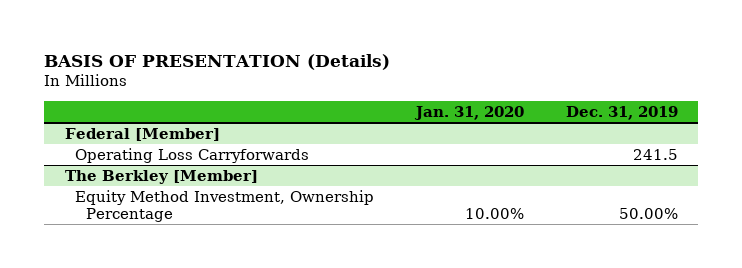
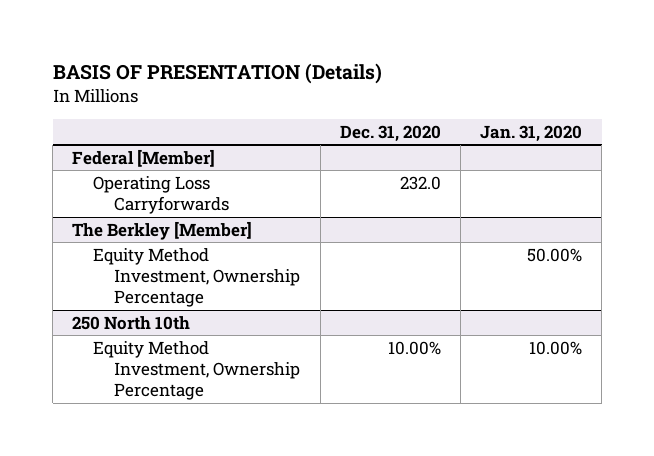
- | Jan. 31, 2020 | Dec. 31, 2019
+ | Dec. 31, 2020 | Jan. 31, 2020
@ The Berkley [Member]
- Equity Method Investment, Ownership Percentage | 10.00% | 50.00%
+ Equity Method Investment, Ownership Percentage | | 50.00%
+ 250 North 10th
+ Equity Method Investment, Ownership Percentage | 10.00% | 10.00%

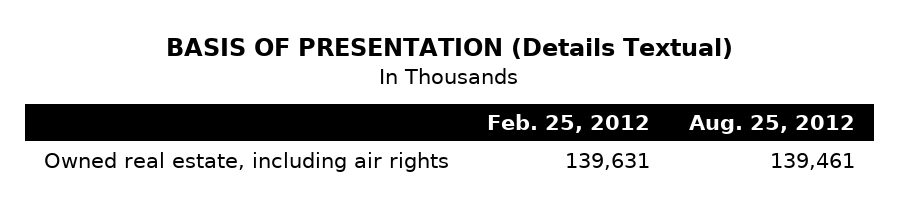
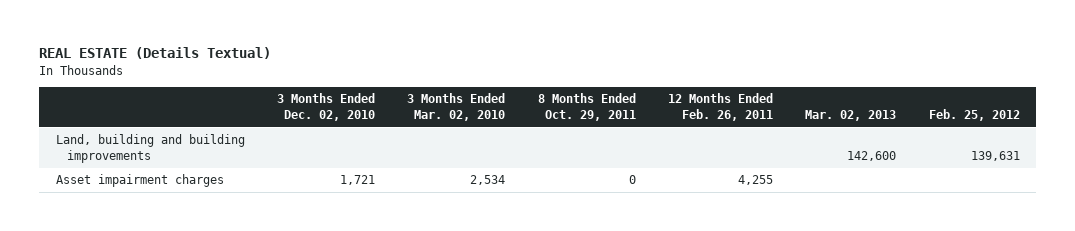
- BASIS OF PRESENTATION (Details Textual)
+ REAL ESTATE (Details Textual)
- | Feb. 25, 2012 | Aug. 25, 2012
+ | 3 Months Ended Dec. 02, 2010 | 3 Months Ended Mar. 02, 2010 | 8 Months Ended Oct. 29, 2011 | 12 Months Ended Feb. 26, 2011 | Mar. 02, 2013 | Feb. 25, 2012
- Owned real estate, including air rights | 139,631 | 139,461
+ Land, building and building improvements | | | | | 142,600 | 139,631
+ Asset impairment charges | 1,721 | 2,534 | 0 | 4,255 | |

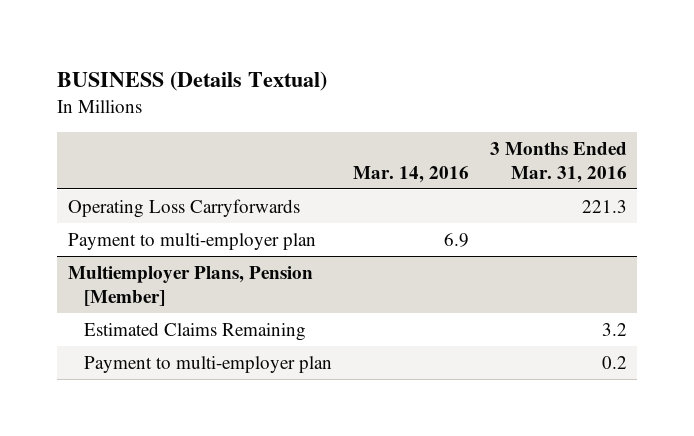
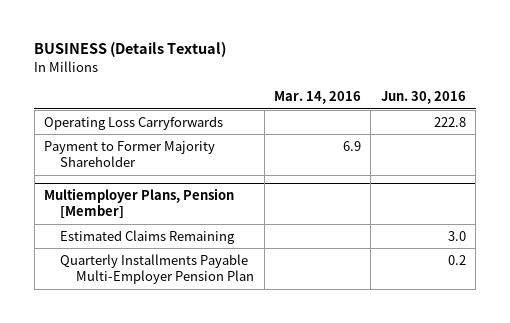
- | Mar. 14, 2016 | 3 Months Ended Mar. 31, 2016
+ | Mar. 14, 2016 | Jun. 30, 2016
- Payment to multi-employer plan | 6.9 |
+ Payment to Former Majority Shareholder | 6.9 |
@ Multiemployer Plans, Pension [Member]
- Payment to multi-employer plan | | 0.2
+ Quarterly Installments Payable Multi-Employer Pension Plan | | 0.2

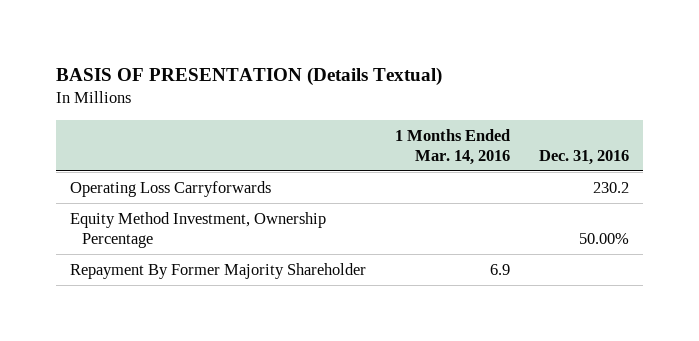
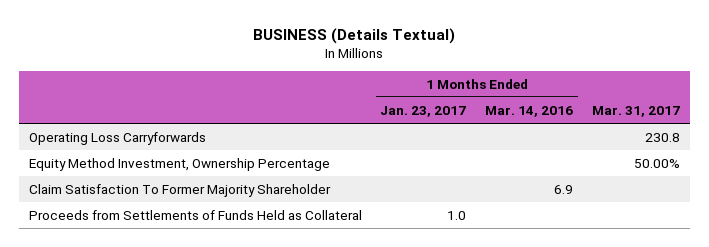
- BASIS OF PRESENTATION (Details Textual)
+ BUSINESS (Details Textual)
- | 1 Months Ended Mar. 14, 2016 | Dec. 31, 2016
+ | 1 Months Ended Jan. 23, 2017 | 1 Months Ended Mar. 14, 2016 | Mar. 31, 2017
- Repayment By Former Majority Shareholder | 6.9 |
+ Claim Satisfaction To Former Majority Shareholder | | 6.9 |
+ Proceeds from Settlements of Funds Held as Collateral | 1.0 | |

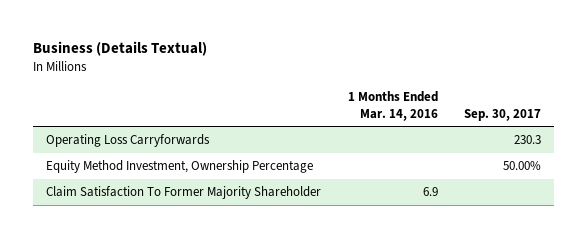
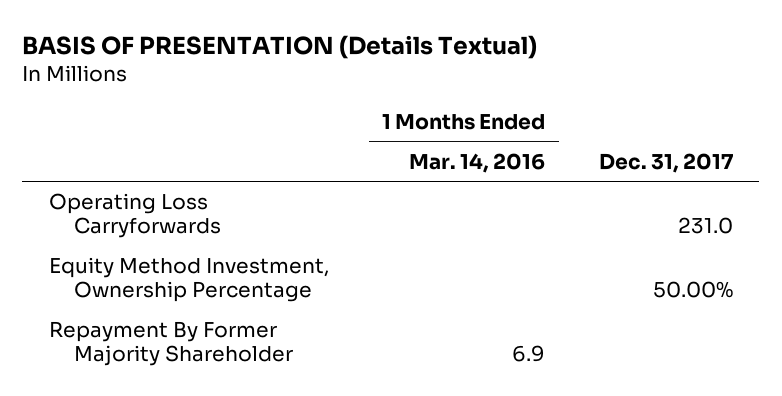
- Business (Details Textual)
+ BASIS OF PRESENTATION (Details Textual)
- | 1 Months Ended Mar. 14, 2016 | Sep. 30, 2017
+ | 1 Months Ended Mar. 14, 2016 | Dec. 31, 2017
- Claim Satisfaction To Former Majority Shareholder | 6.9 |
+ Repayment By Former Majority Shareholder | 6.9 |

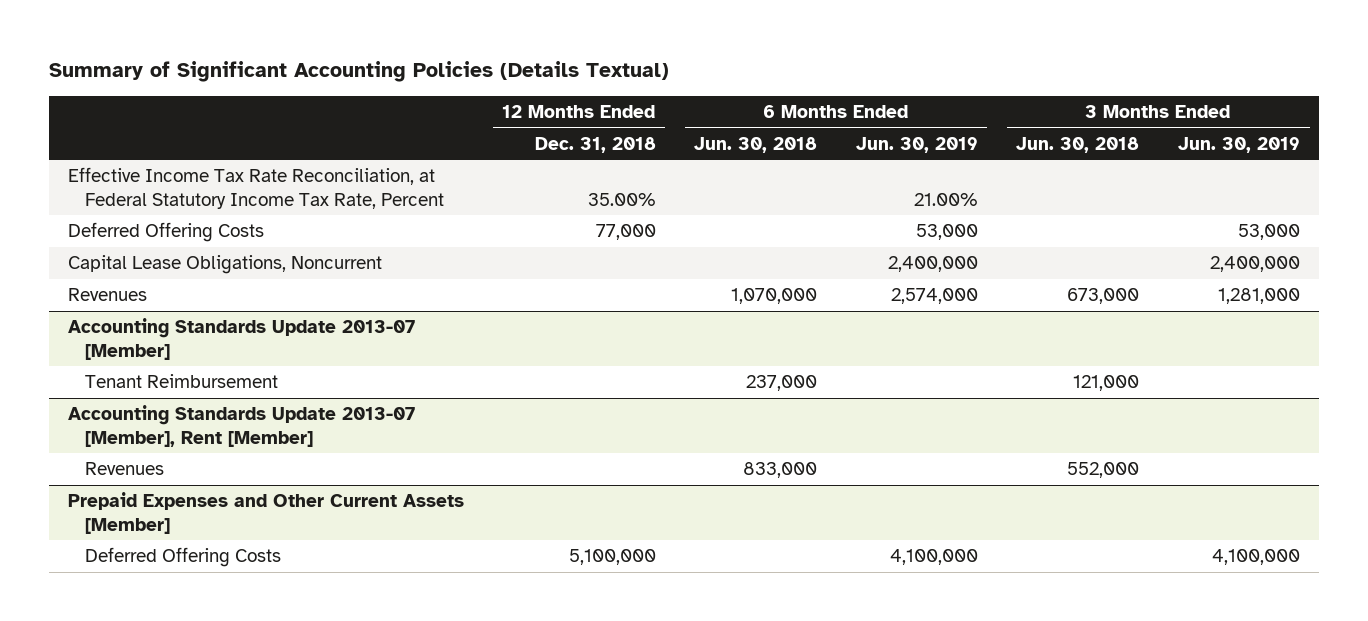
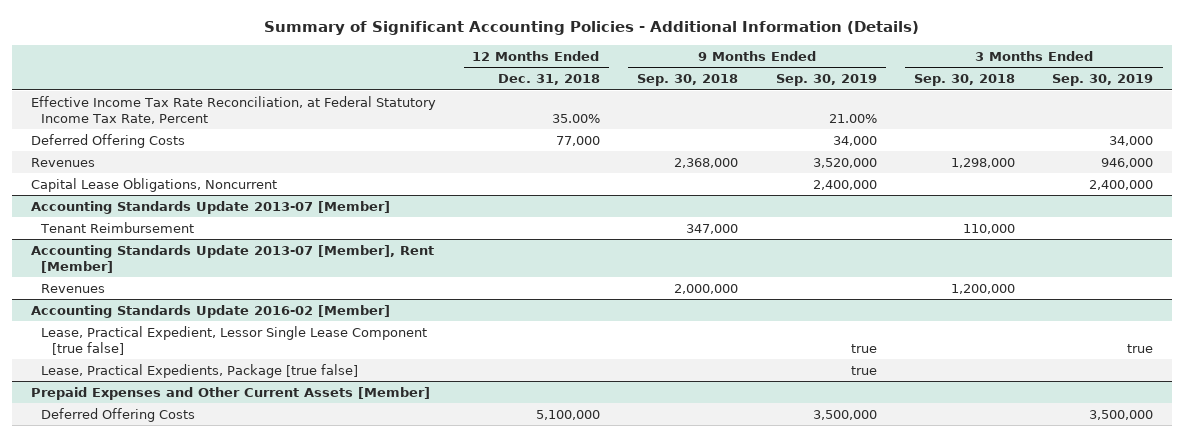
- Summary of Significant Accounting Policies (Details Textual)
+ Summary of Significant Accounting Policies - Additional Information (Details)
- | 12 Months Ended Dec. 31, 2018 | 6 Months Ended Jun. 30, 2018 | 6 Months Ended Jun. 30, 2019 | 3 Months Ended Jun. 30, 2018 | 3 Months Ended Jun. 30, 2019
+ | 12 Months Ended Dec. 31, 2018 | 9 Months Ended Sep. 30, 2018 | 9 Months Ended Sep. 30, 2019 | 3 Months Ended Sep. 30, 2018 | 3 Months Ended Sep. 30, 2019
moved down: Capital Lease Obligations, Noncurrent | | | 2,400,000 | | 2,400,000
+ Accounting Standards Update 2016-02 [Member]
+ Lease, Practical Expedient, Lessor Single Lease Component [true false] | | | true | | true
+ Lease, Practical Expedients, Package [true false] | | | true | |

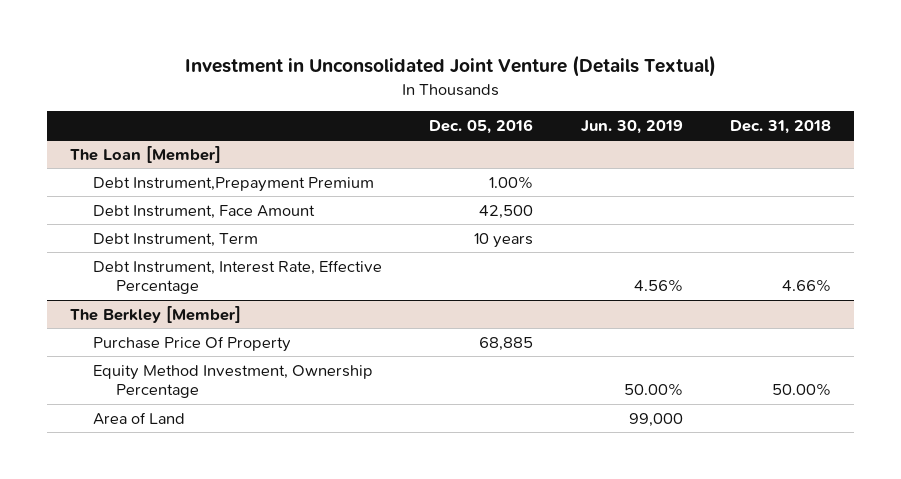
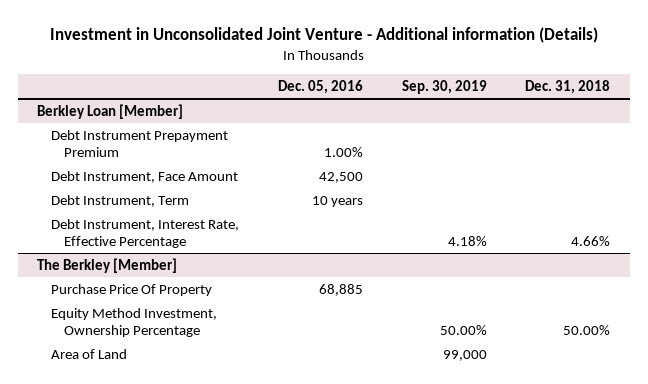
- Investment in Unconsolidated Joint Venture (Details Textual)
+ Investment in Unconsolidated Joint Venture - Additional information (Details)
- | Dec. 05, 2016 | Jun. 30, 2019 | Dec. 31, 2018
+ | Dec. 05, 2016 | Sep. 30, 2019 | Dec. 31, 2018
- The Loan [Member]
- Debt Instrument,Prepayment Premium | 1.00% | |
+ Berkley Loan [Member]
+ Debt Instrument Prepayment Premium | 1.00% | |

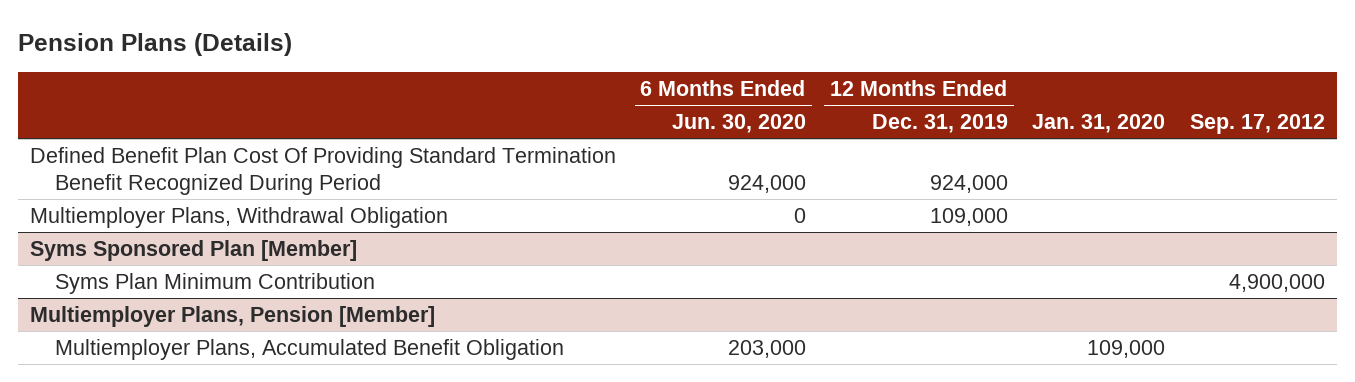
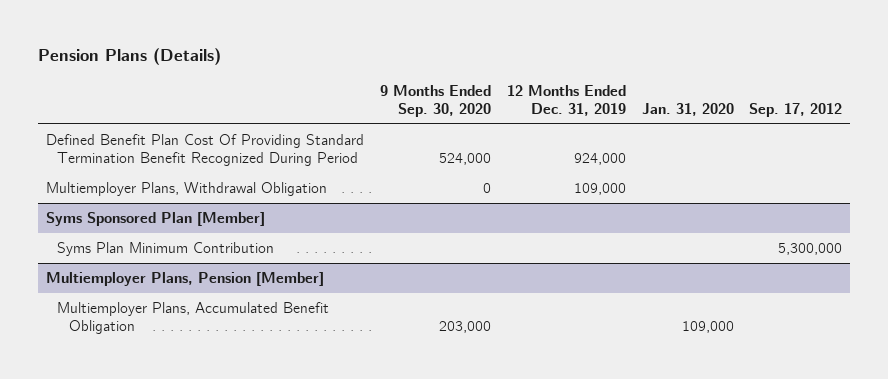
- | 6 Months Ended Jun. 30, 2020 | 12 Months Ended Dec. 31, 2019 | Jan. 31, 2020 | Sep. 17, 2012
+ | 9 Months Ended Sep. 30, 2020 | 12 Months Ended Dec. 31, 2019 | Jan. 31, 2020 | Sep. 17, 2012
@ Syms Sponsored Plan [Member]
- Syms Plan Minimum Contribution | | | | 4,900,000
+ Syms Plan Minimum Contribution | | | | 5,300,000

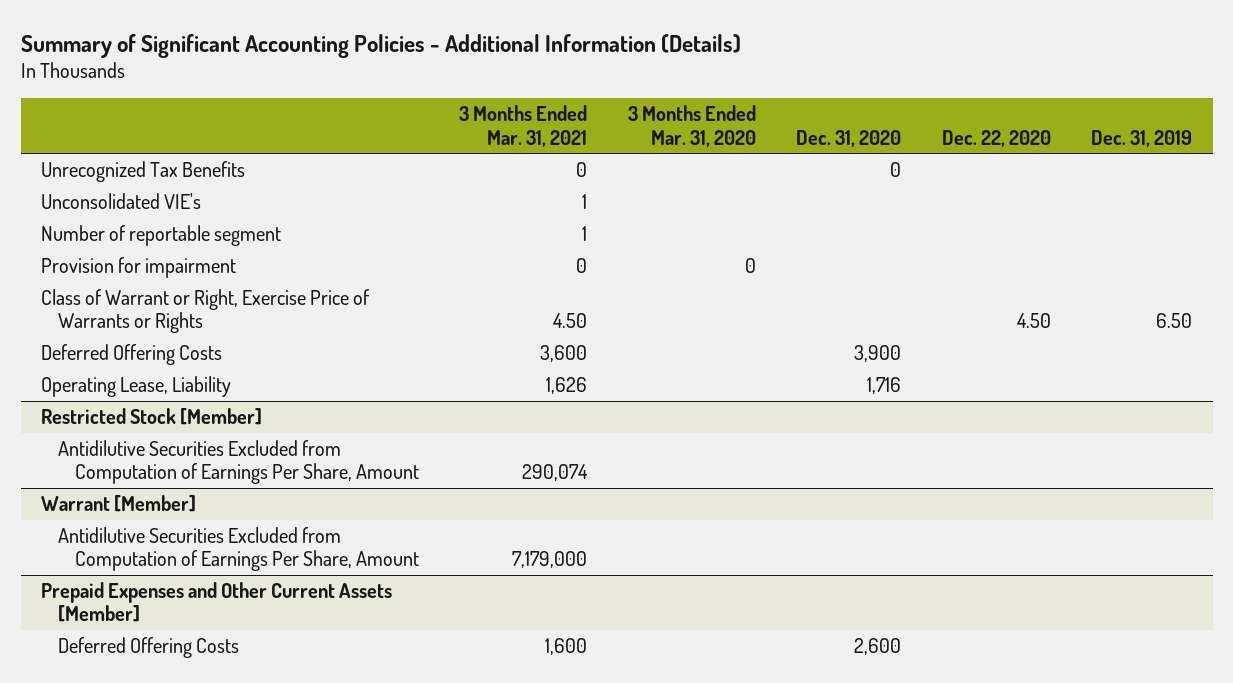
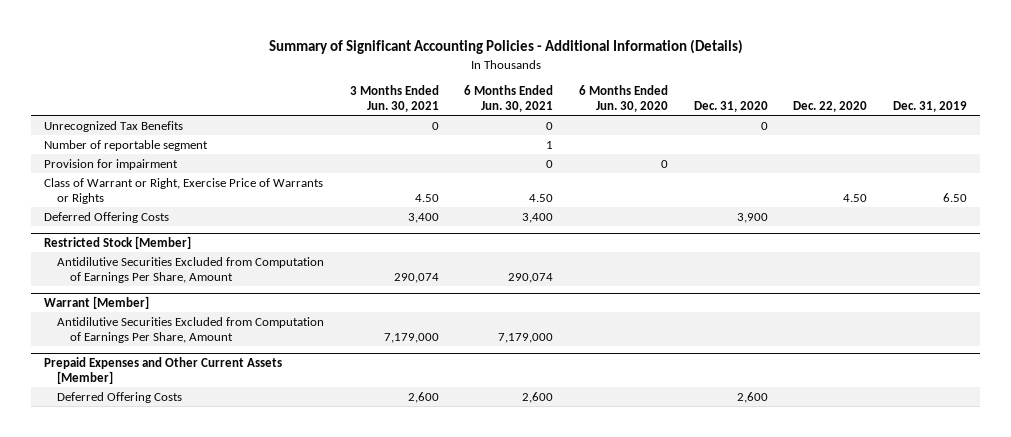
- | 3 Months Ended Mar. 31, 2021 | 3 Months Ended Mar. 31, 2020 | Dec. 31, 2020 | Dec. 22, 2020 | Dec. 31, 2019
+ | 3 Months Ended Jun. 30, 2021 | 6 Months Ended Jun. 30, 2021 | 6 Months Ended Jun. 30, 2020 | Dec. 31, 2020 | Dec. 22, 2020 | Dec. 31, 2019
- Unconsolidated VIE's | 1 | | | |
- Operating Lease, Liability | 1,626 | | 1,716 | |

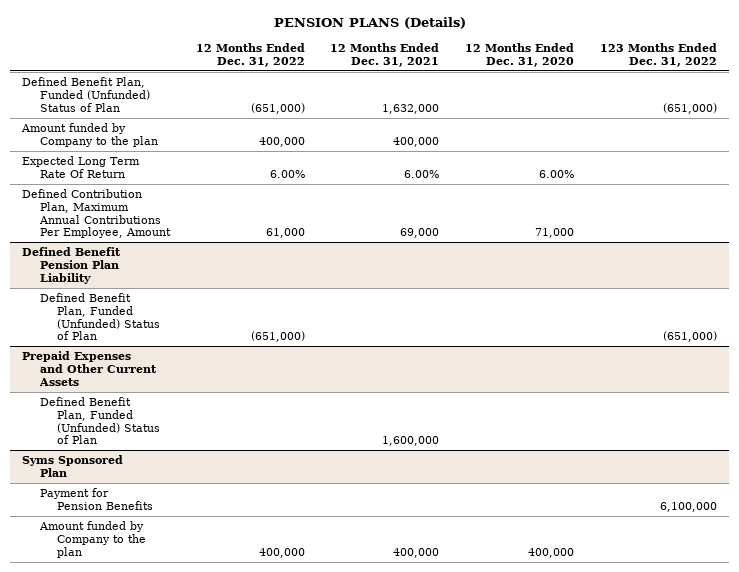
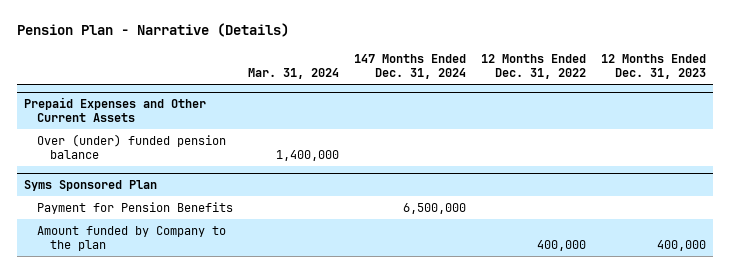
- PENSION PLANS (Details)
+ Pension Plan - Narrative (Details)
- | 12 Months Ended Dec. 31, 2022 | 12 Months Ended Dec. 31, 2021 | 12 Months Ended Dec. 31, 2020 | 123 Months Ended Dec. 31, 2022
+ | Mar. 31, 2024 | 147 Months Ended Dec. 31, 2024 | 12 Months Ended Dec. 31, 2022 | 12 Months Ended Dec. 31, 2023
- Defined Benefit Plan, Funded (Unfunded) Status of Plan | (651,000) | 1,632,000 | | (651,000)
- Amount funded by Company to the plan | 400,000 | 400,000 | |
- Expected Long Term Rate Of Return | 6.00% | 6.00% | 6.00% |
- Defined Contribution Plan, Maximum Annual Contributions Per Employee, Amount | 61,000 | 69,000 | 71,000 |
- Defined Benefit Pension Plan Liability
- Defined Benefit Plan, Funded (Unfunded) Status of Plan | (651,000) | | | (651,000)
@ Prepaid Expenses and Other Current Assets
- Defined Benefit Plan, Funded (Unfunded) Status of Plan | | 1,600,000 | |
+ Over (under) funded pension balance | 1,400,000 | | |

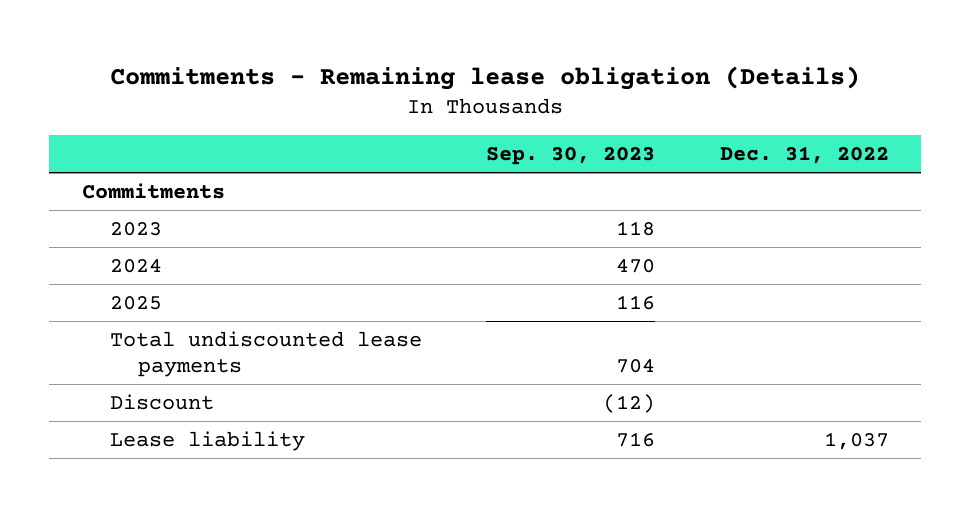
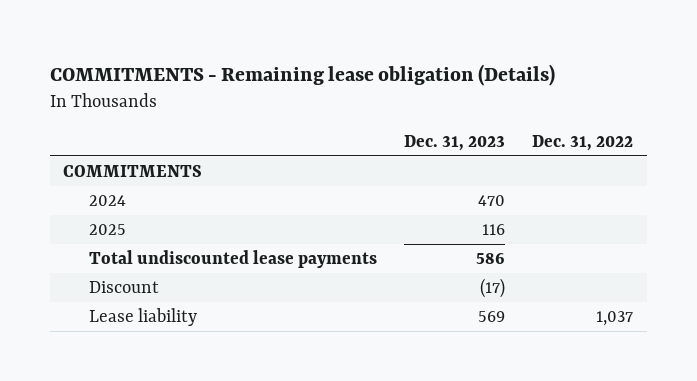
- Commitments - Remaining lease obligation (Details)
+ COMMITMENTS - Remaining lease obligation (Details)
- | Sep. 30, 2023 | Dec. 31, 2022
+ | Dec. 31, 2023 | Dec. 31, 2022
- Commitments
- 2023 | 118 |
+ COMMITMENTS

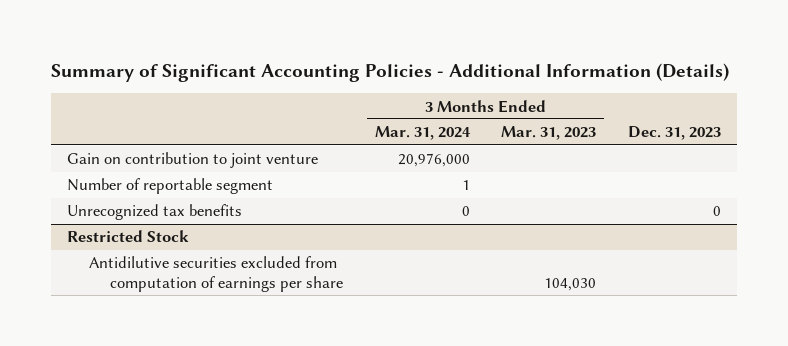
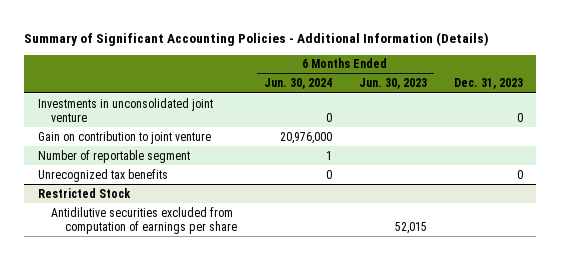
- | 3 Months Ended Mar. 31, 2024 | 3 Months Ended Mar. 31, 2023 | Dec. 31, 2023
+ | 6 Months Ended Jun. 30, 2024 | 6 Months Ended Jun. 30, 2023 | Dec. 31, 2023
+ Investments in unconsolidated joint venture | 0 | | 0

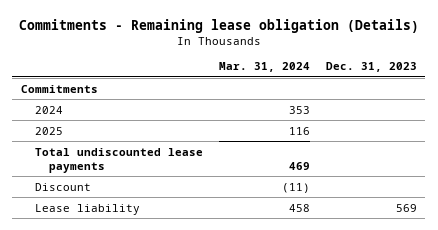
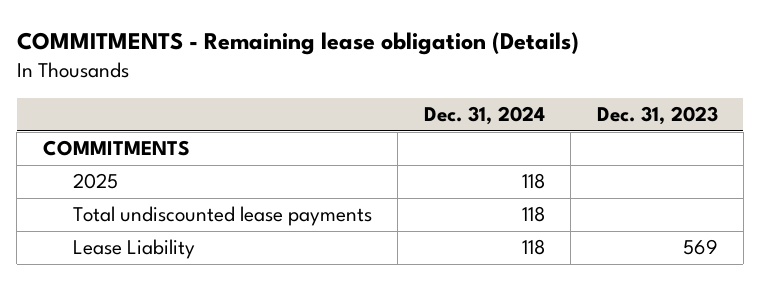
- Commitments - Remaining lease obligation (Details)
+ COMMITMENTS - Remaining lease obligation (Details)
- | Mar. 31, 2024 | Dec. 31, 2023
+ | Dec. 31, 2024 | Dec. 31, 2023
- Commitments
- 2024 | 353 |
+ COMMITMENTS
- Discount | (11) |
- Lease liability | 458 | 569
+ Lease Liability | 118 | 569

